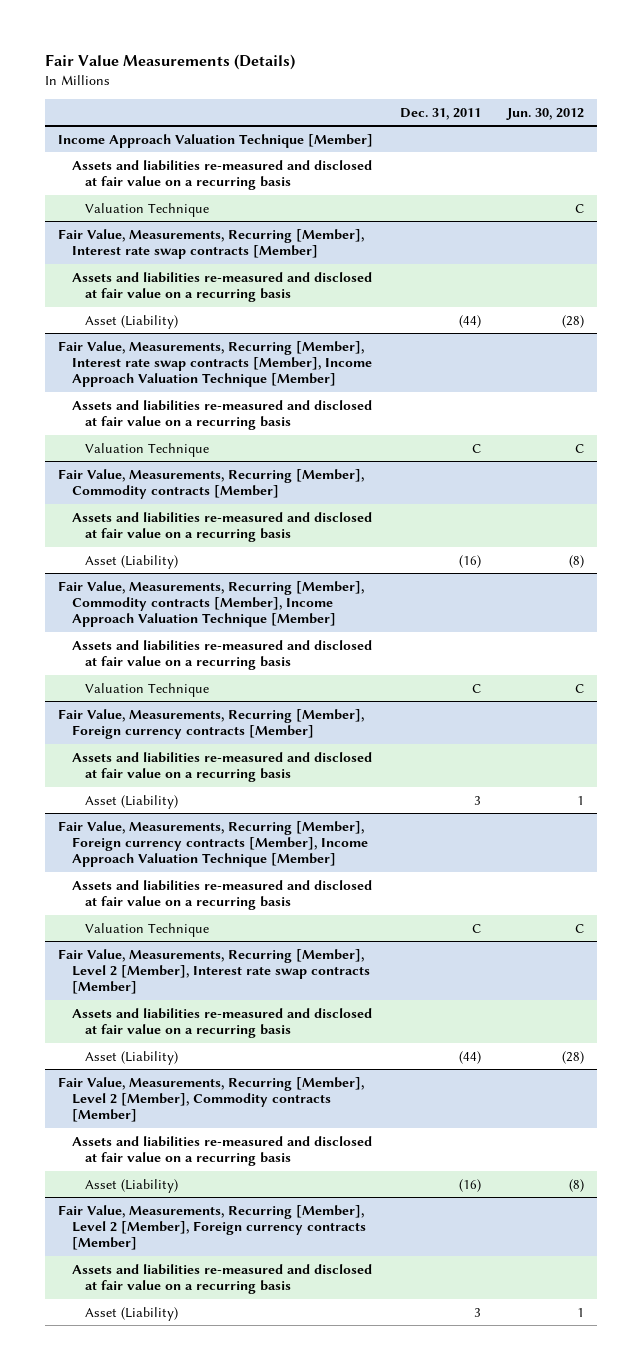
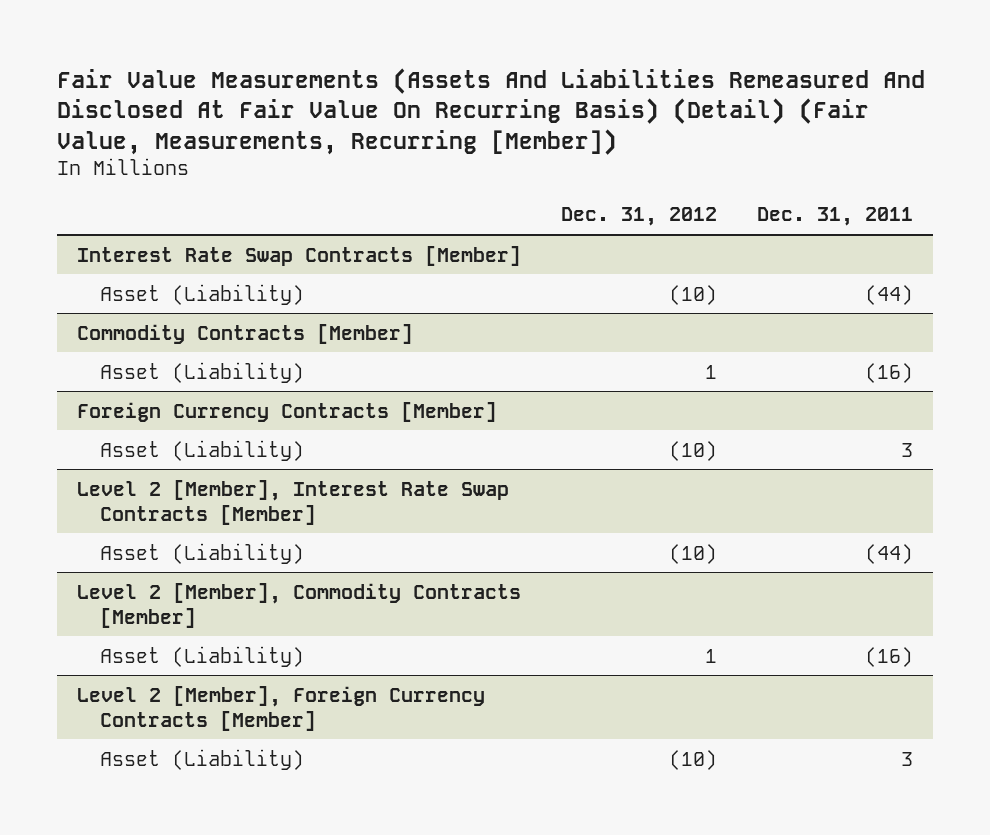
- Fair Value Measurements (Details)
+ Fair Value Measurements (Assets And Liabilities Remeasured And Disclosed At Fair Value On Recurring Basis) (Detail) (Fair Value, Measurements, Recurring [Member])
- | Dec. 31, 2011 | Jun. 30, 2012
+ | Dec. 31, 2012 | Dec. 31, 2011
- Income Approach Valuation Technique [Member]
- Assets and liabilities re-measured and disclosed at fair value on a recurring basis
- Valuation Technique | | C
- Fair Value, Measurements, Recurring [Member], Interest rate swap contracts [Member]
- Assets and liabilities re-measured and disclosed at fair value on a recurring basis
+ Interest Rate Swap Contracts [Member]
- Fair Value, Measurements, Recurring [Member], Interest rate swap contracts [Member], Income Approach Valuation Technique [Member]
- Assets and liabilities re-measured and disclosed at fair value on a recurring basis
- Valuation Technique | C | C
- Fair Value, Measurements, Recurring [Member], Commodity contracts [Member]
- Assets and liabilities re-measured and disclosed at fair value on a recurring basis
+ Commodity Contracts [Member]
- Fair Value, Measurements, Recurring [Member], Commodity contracts [Member], Income Approach Valuation Technique [Member]
- Assets and liabilities re-measured and disclosed at fair value on a recurring basis
- Valuation Technique | C | C
- Fair Value, Measurements, Recurring [Member], Foreign currency contracts [Member]
- Assets and liabilities re-measured and disclosed at fair value on a recurring basis
+ Foreign Currency Contracts [Member]
- Fair Value, Measurements, Recurring [Member], Foreign currency contracts [Member], Income Approach Valuation Technique [Member]
- Assets and liabilities re-measured and disclosed at fair value on a recurring basis
- Valuation Technique | C | C
- Fair Value, Measurements, Recurring [Member], Level 2 [Member], Interest rate swap contracts [Member]
- Assets and liabilities re-measured and disclosed at fair value on a recurring basis
+ Level 2 [Member], Interest Rate Swap Contracts [Member]
- Fair Value, Measurements, Recurring [Member], Level 2 [Member], Commodity contracts [Member]
- Assets and liabilities re-measured and disclosed at fair value on a recurring basis
+ Level 2 [Member], Commodity Contracts [Member]
- Fair Value, Measurements, Recurring [Member], Level 2 [Member], Foreign currency contracts [Member]
- Assets and liabilities re-measured and disclosed at fair value on a recurring basis
+ Level 2 [Member], Foreign Currency Contracts [Member]

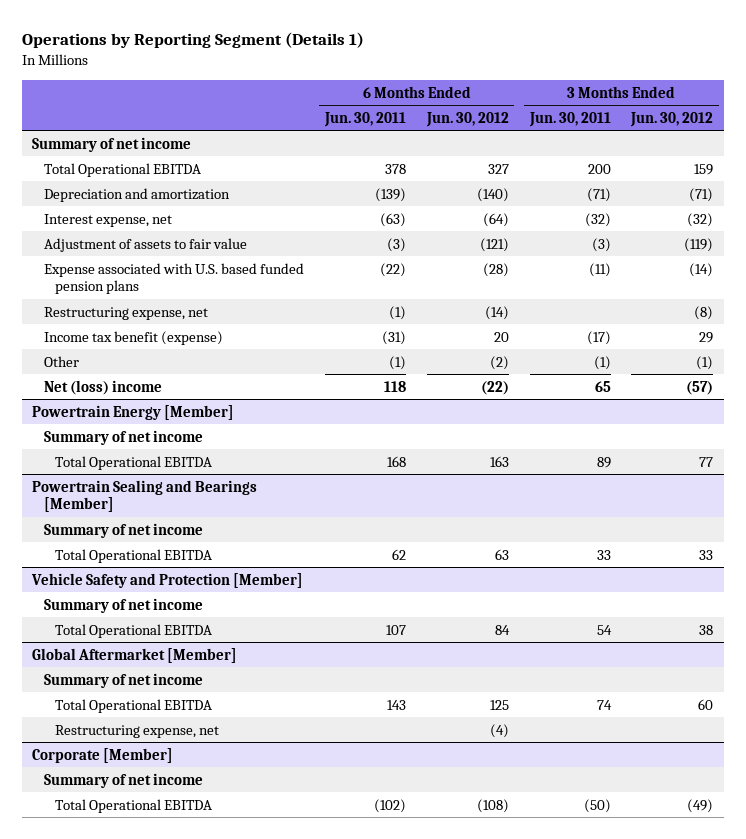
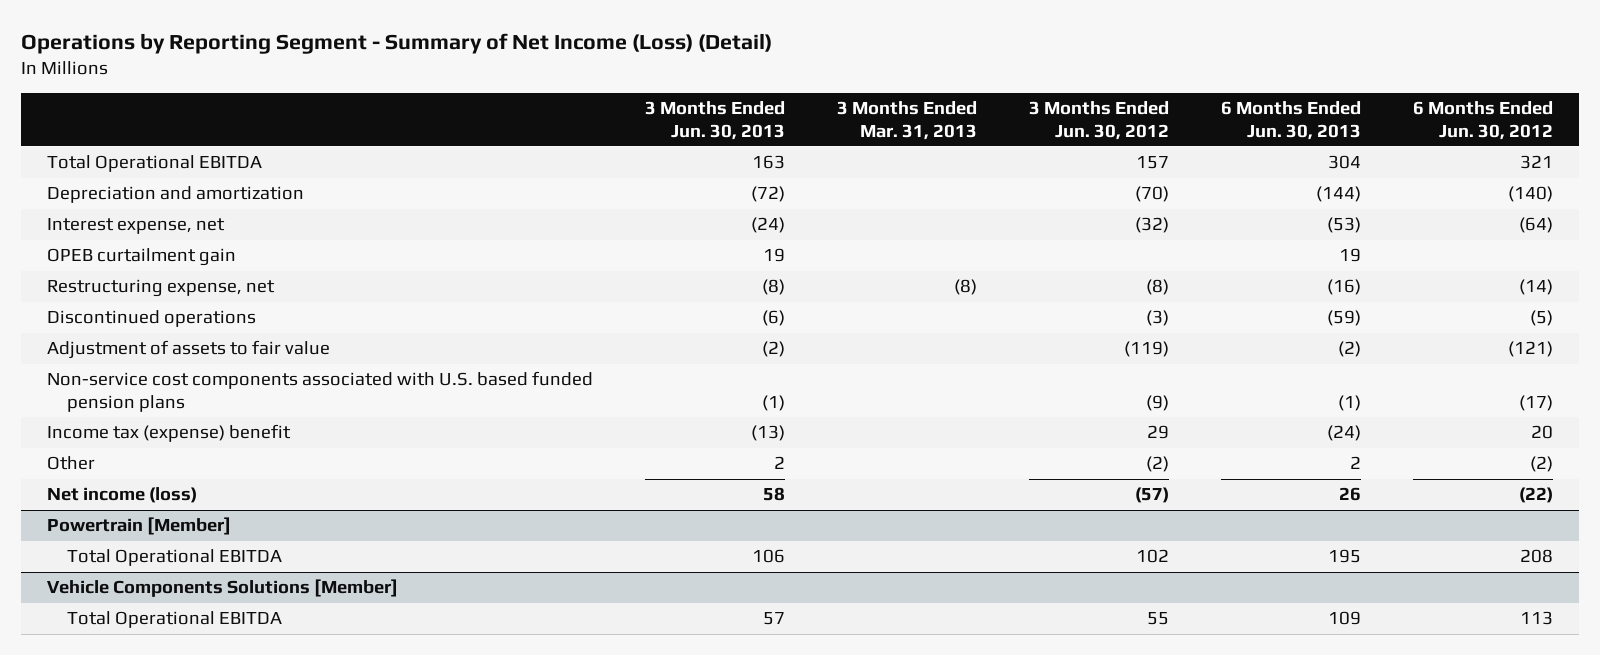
- Operations by Reporting Segment (Details 1)
+ Operations by Reporting Segment - Summary of Net Income (Loss) (Detail)
- | 6 Months Ended Jun. 30, 2011 | 6 Months Ended Jun. 30, 2012 | 3 Months Ended Jun. 30, 2011 | 3 Months Ended Jun. 30, 2012
+ | 3 Months Ended Jun. 30, 2013 | 3 Months Ended Mar. 31, 2013 | 3 Months Ended Jun. 30, 2012 | 6 Months Ended Jun. 30, 2013 | 6 Months Ended Jun. 30, 2012
- Summary of net income
- Total Operational EBITDA | 378 | 327 | 200 | 159
- Depreciation and amortization | (139) | (140) | (71) | (71)
+ Total Operational EBITDA | 163 | | 157 | 304 | 321
+ Depreciation and amortization | (72) | | (70) | (144) | (140)
- Expense associated with U.S. based funded pension plans | (22) | (28) | (11) | (14)
+ OPEB curtailment gain | 19 | | | 19 |
- Income tax benefit (expense) | (31) | 20 | (17) | 29
- Other | (1) | (2) | (1) | (1)
- Net (loss) income | 118 | (22) | 65 | (57)
- Powertrain Energy [Member]
- Summary of net income
- Total Operational EBITDA | 168 | 163 | 89 | 77
- Powertrain Sealing and Bearings [Member]
- Summary of net income
- Total Operational EBITDA | 62 | 63 | 33 | 33
- Vehicle Safety and Protection [Member]
- Summary of net income
- Total Operational EBITDA | 107 | 84 | 54 | 38
- Global Aftermarket [Member]
- Summary of net income
- Total Operational EBITDA | 143 | 125 | 74 | 60
- Restructuring expense, net | | (4) | |
- Corporate [Member]
- Summary of net income
- Total Operational EBITDA | (102) | (108) | (50) | (49)
+ Discontinued operations | (6) | | (3) | (59) | (5)
moved down: Adjustment of assets to fair value | (2) | | (119) | (2) | (121)
+ Non-service cost components associated with U.S. based funded pension plans | (1) | | (9) | (1) | (17)
+ Income tax (expense) benefit | (13) | | 29 | (24) | 20
+ Other | 2 | | (2) | 2 | (2)
+ Net income (loss) | 58 | | (57) | 26 | (22)
+ Powertrain [Member]
+ Total Operational EBITDA | 106 | | 102 | 195 | 208
+ Vehicle Components Solutions [Member]
+ Total Operational EBITDA | 57 | | 55 | 109 | 113

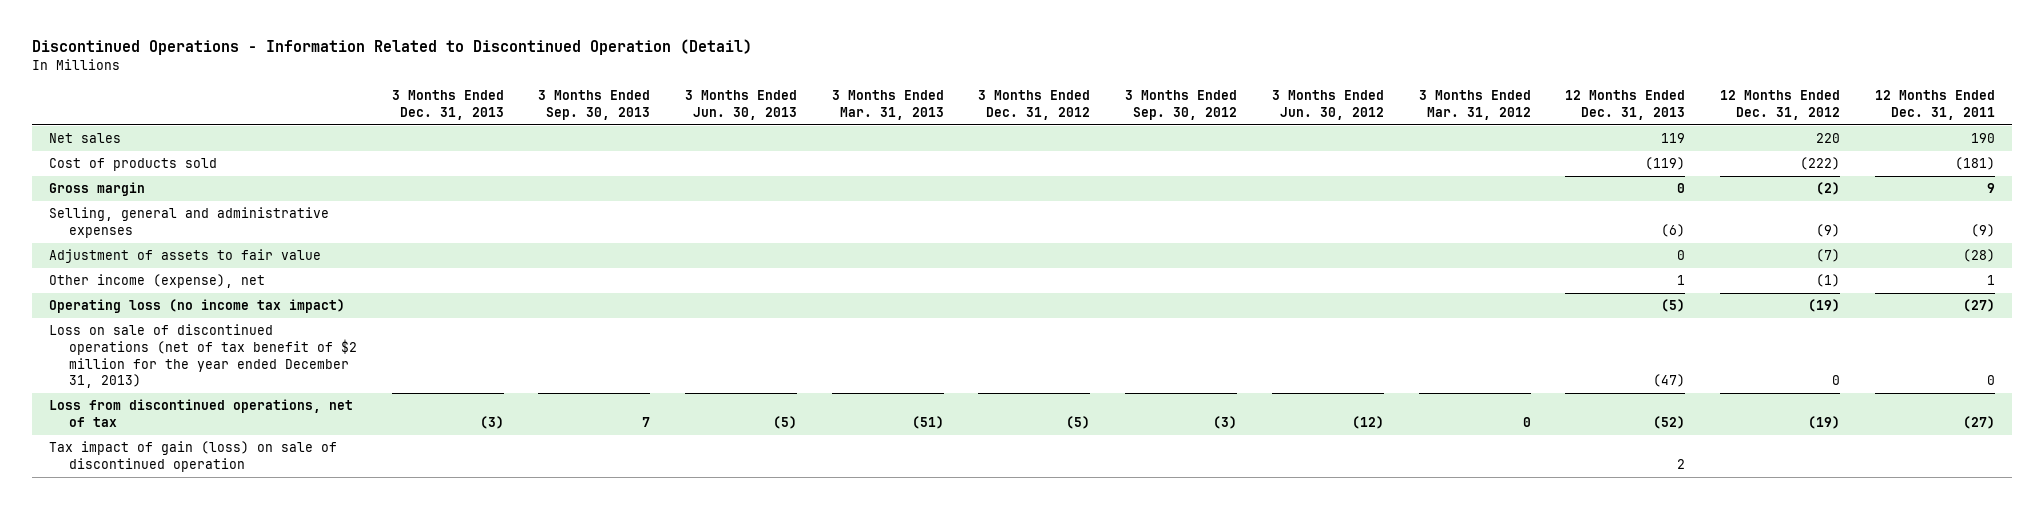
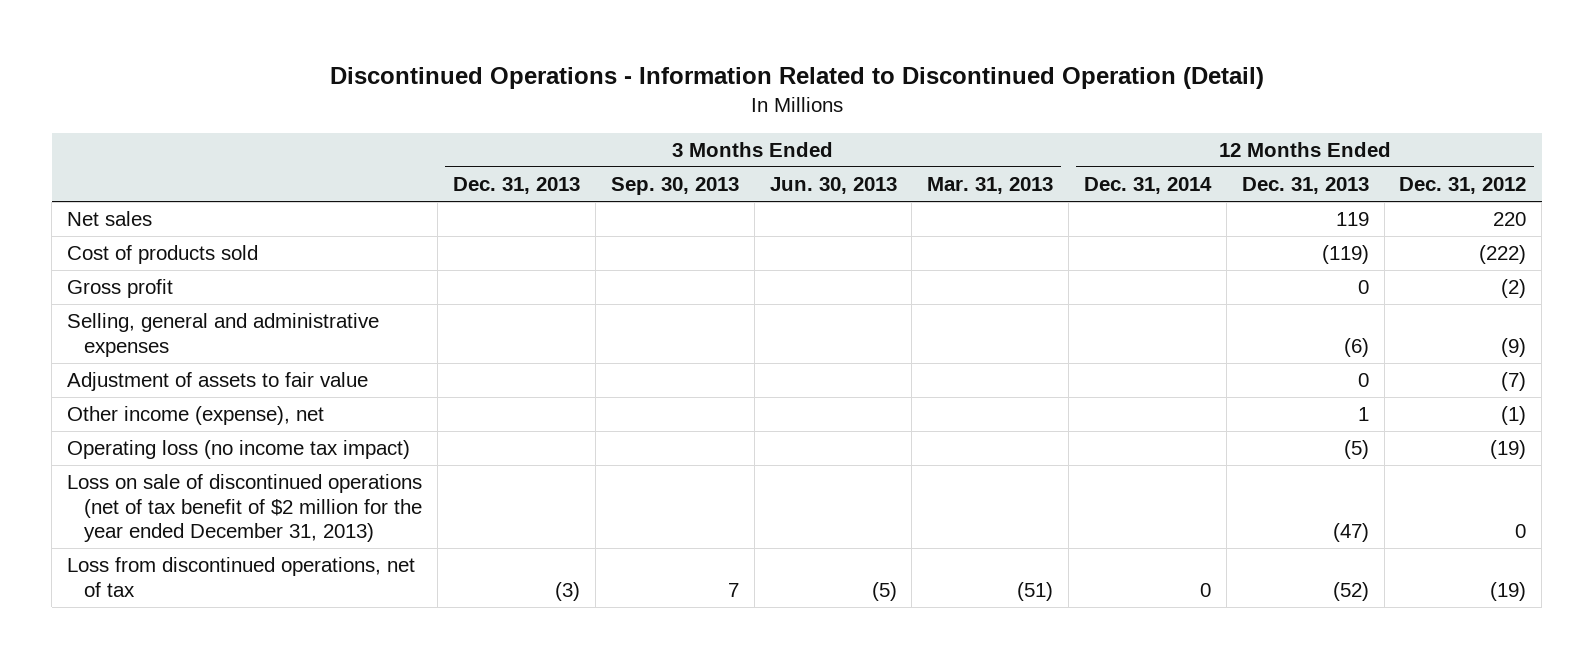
- | 3 Months Ended Dec. 31, 2013 | 3 Months Ended Sep. 30, 2013 | 3 Months Ended Jun. 30, 2013 | 3 Months Ended Mar. 31, 2013 | 3 Months Ended Dec. 31, 2012 | 3 Months Ended Sep. 30, 2012 | 3 Months Ended Jun. 30, 2012 | 3 Months Ended Mar. 31, 2012 | 12 Months Ended Dec. 31, 2013 | 12 Months Ended Dec. 31, 2012 | 12 Months Ended Dec. 31, 2011
+ | 3 Months Ended Dec. 31, 2013 | 3 Months Ended Sep. 30, 2013 | 3 Months Ended Jun. 30, 2013 | 3 Months Ended Mar. 31, 2013 | 12 Months Ended Dec. 31, 2014 | 12 Months Ended Dec. 31, 2013 | 12 Months Ended Dec. 31, 2012
- Gross margin | | | | | | | | | 0 | (2) | 9
+ Gross profit | | | | | | 0 | (2)
- Tax impact of gain (loss) on sale of discontinued operation | | | | | | | | | 2 | |

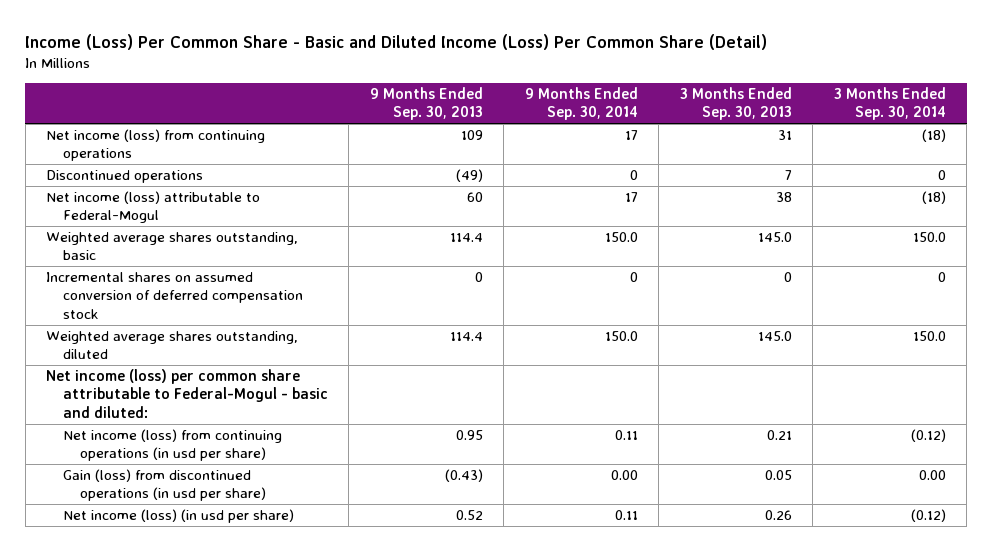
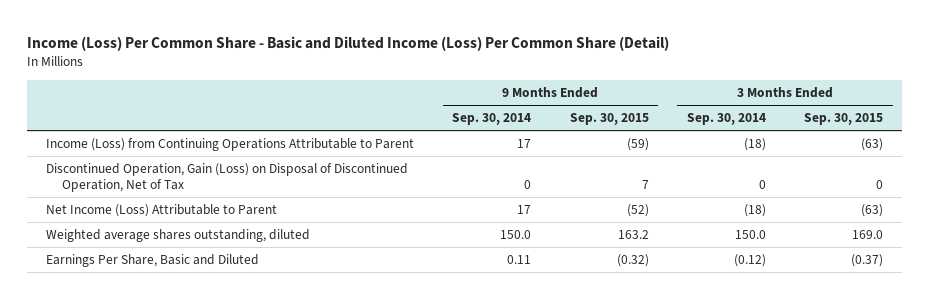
- | 9 Months Ended Sep. 30, 2013 | 9 Months Ended Sep. 30, 2014 | 3 Months Ended Sep. 30, 2013 | 3 Months Ended Sep. 30, 2014
+ | 9 Months Ended Sep. 30, 2014 | 9 Months Ended Sep. 30, 2015 | 3 Months Ended Sep. 30, 2014 | 3 Months Ended Sep. 30, 2015
- Net income (loss) from continuing operations | 109 | 17 | 31 | (18)
- Discontinued operations | (49) | 0 | 7 | 0
- Net income (loss) attributable to Federal-Mogul | 60 | 17 | 38 | (18)
- Weighted average shares outstanding, basic | 114.4 | 150.0 | 145.0 | 150.0
- Incremental shares on assumed conversion of deferred compensation stock | 0 | 0 | 0 | 0
+ Income (Loss) from Continuing Operations Attributable to Parent | 17 | (59) | (18) | (63)
+ Discontinued Operation, Gain (Loss) on Disposal of Discontinued Operation, Net of Tax | 0 | 7 | 0 | 0
+ Net Income (Loss) Attributable to Parent | 17 | (52) | (18) | (63)
- Net income (loss) per common share attributable to Federal-Mogul - basic and diluted:
- Net income (loss) from continuing operations (in usd per share) | 0.95 | 0.11 | 0.21 | (0.12)
- Gain (loss) from discontinued operations (in usd per share) | (0.43) | 0.00 | 0.05 | 0.00
- Net income (loss) (in usd per share) | 0.52 | 0.11 | 0.26 | (0.12)
+ Earnings Per Share, Basic and Diluted | 0.11 | (0.32) | (0.12) | (0.37)

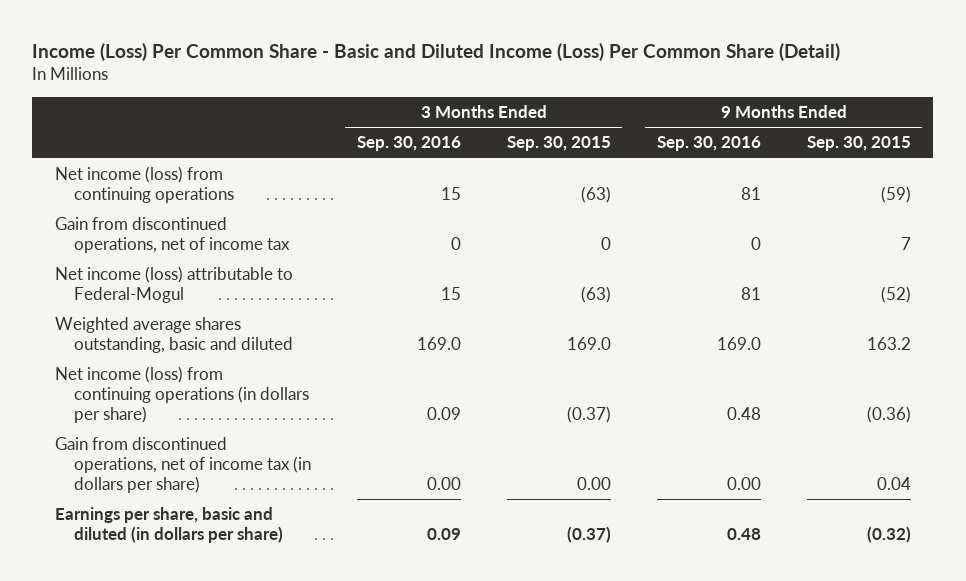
- | 9 Months Ended Sep. 30, 2014 | 9 Months Ended Sep. 30, 2015 | 3 Months Ended Sep. 30, 2014 | 3 Months Ended Sep. 30, 2015
+ | 3 Months Ended Sep. 30, 2016 | 3 Months Ended Sep. 30, 2015 | 9 Months Ended Sep. 30, 2016 | 9 Months Ended Sep. 30, 2015
- Income (Loss) from Continuing Operations Attributable to Parent | 17 | (59) | (18) | (63)
- Discontinued Operation, Gain (Loss) on Disposal of Discontinued Operation, Net of Tax | 0 | 7 | 0 | 0
- Net Income (Loss) Attributable to Parent | 17 | (52) | (18) | (63)
- Weighted average shares outstanding, diluted | 150.0 | 163.2 | 150.0 | 169.0
- Earnings Per Share, Basic and Diluted | 0.11 | (0.32) | (0.12) | (0.37)
+ Net income (loss) from continuing operations | 15 | (63) | 81 | (59)
+ Gain from discontinued operations, net of income tax | 0 | 0 | 0 | 7
+ Net income (loss) attributable to Federal-Mogul | 15 | (63) | 81 | (52)
+ Weighted average shares outstanding, basic and diluted | 169.0 | 169.0 | 169.0 | 163.2
+ Net income (loss) from continuing operations (in dollars per share) | 0.09 | (0.37) | 0.48 | (0.36)
+ Gain from discontinued operations, net of income tax (in dollars per share) | 0.00 | 0.00 | 0.00 | 0.04
+ Earnings per share, basic and diluted (in dollars per share) | 0.09 | (0.37) | 0.48 | (0.32)

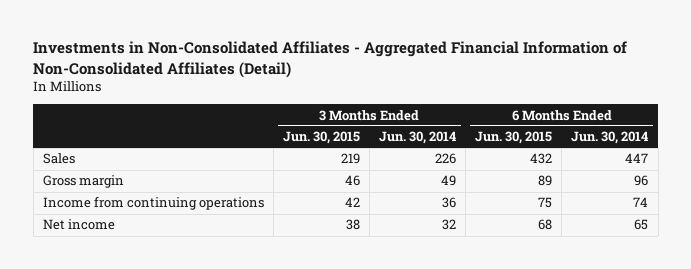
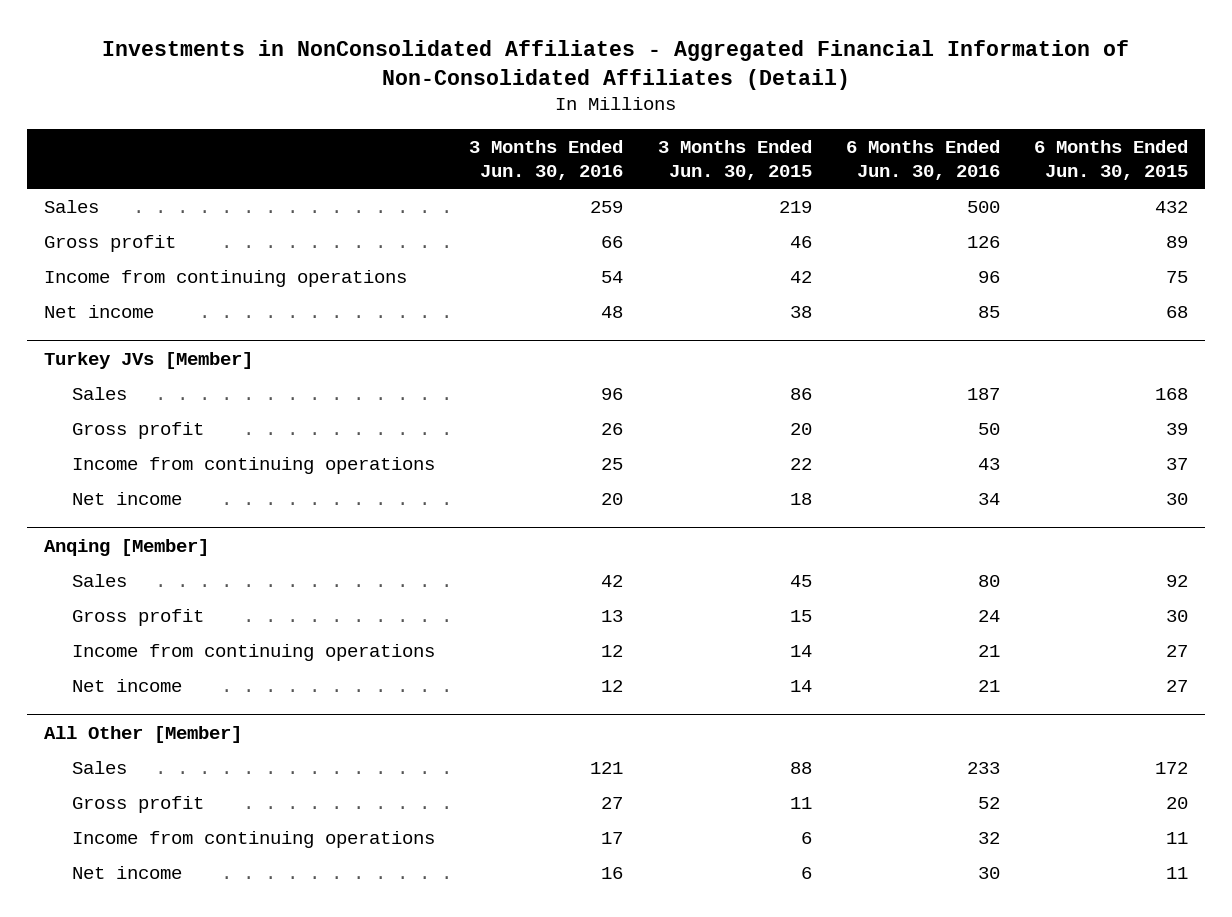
- Investments in Non-Consolidated Affiliates - Aggregated Financial Information of Non-Consolidated Affiliates (Detail)
+ Investments in NonConsolidated Affiliates - Aggregated Financial Information of Non-Consolidated Affiliates (Detail)
- | 3 Months Ended Jun. 30, 2015 | 3 Months Ended Jun. 30, 2014 | 6 Months Ended Jun. 30, 2015 | 6 Months Ended Jun. 30, 2014
+ | 3 Months Ended Jun. 30, 2016 | 3 Months Ended Jun. 30, 2015 | 6 Months Ended Jun. 30, 2016 | 6 Months Ended Jun. 30, 2015
- Gross margin | 46 | 49 | 89 | 96
+ Gross profit | 66 | 46 | 126 | 89
+ Turkey JVs [Member]
+ Sales | 96 | 86 | 187 | 168
+ Gross profit | 26 | 20 | 50 | 39
+ Income from continuing operations | 25 | 22 | 43 | 37
+ Net income | 20 | 18 | 34 | 30
+ Anqing [Member]
+ Sales | 42 | 45 | 80 | 92
+ Gross profit | 13 | 15 | 24 | 30
+ Income from continuing operations | 12 | 14 | 21 | 27
+ Net income | 12 | 14 | 21 | 27
+ All Other [Member]
+ Sales | 121 | 88 | 233 | 172
+ Gross profit | 27 | 11 | 52 | 20
+ Income from continuing operations | 17 | 6 | 32 | 11
+ Net income | 16 | 6 | 30 | 11

